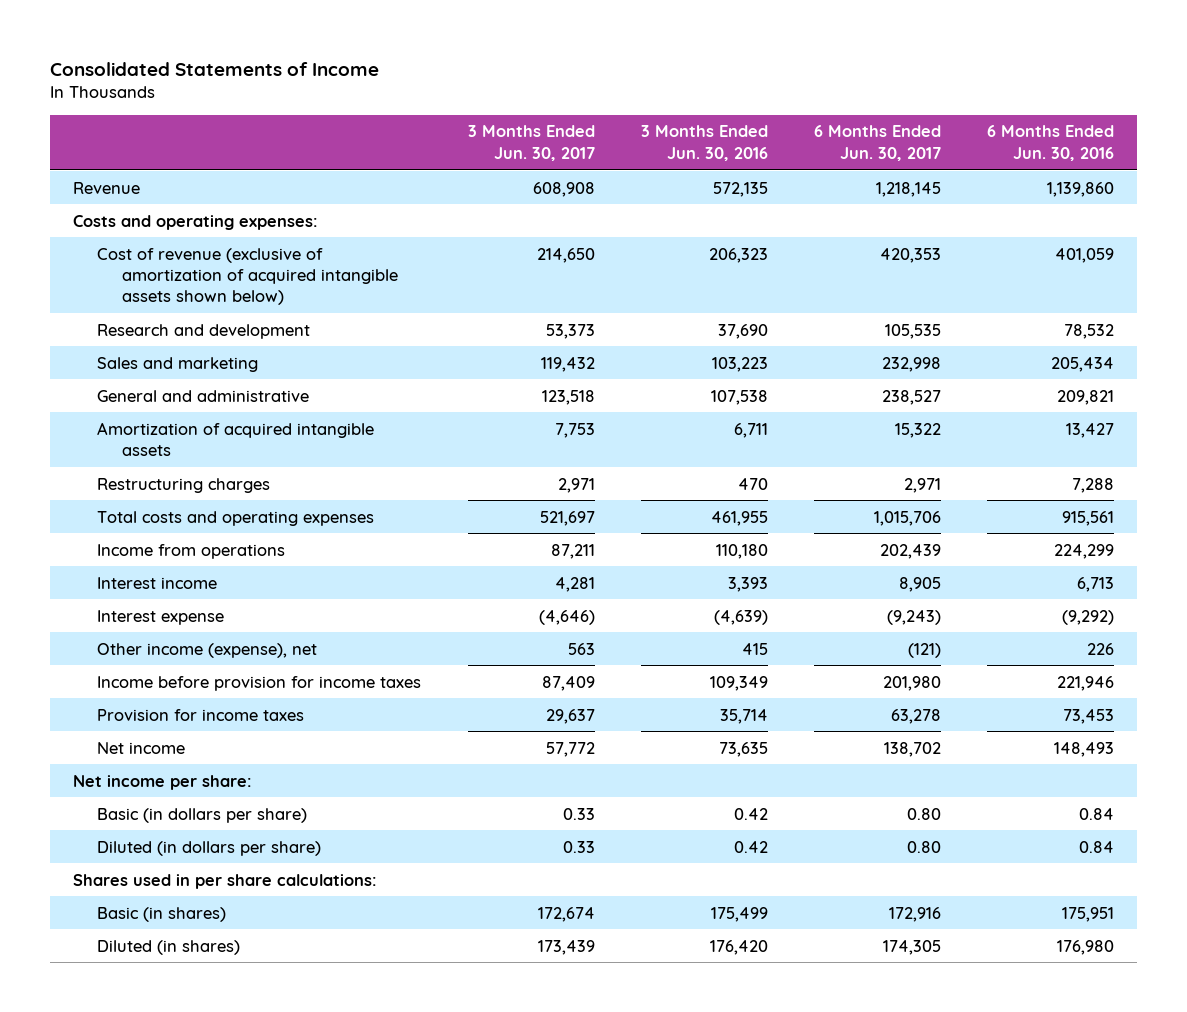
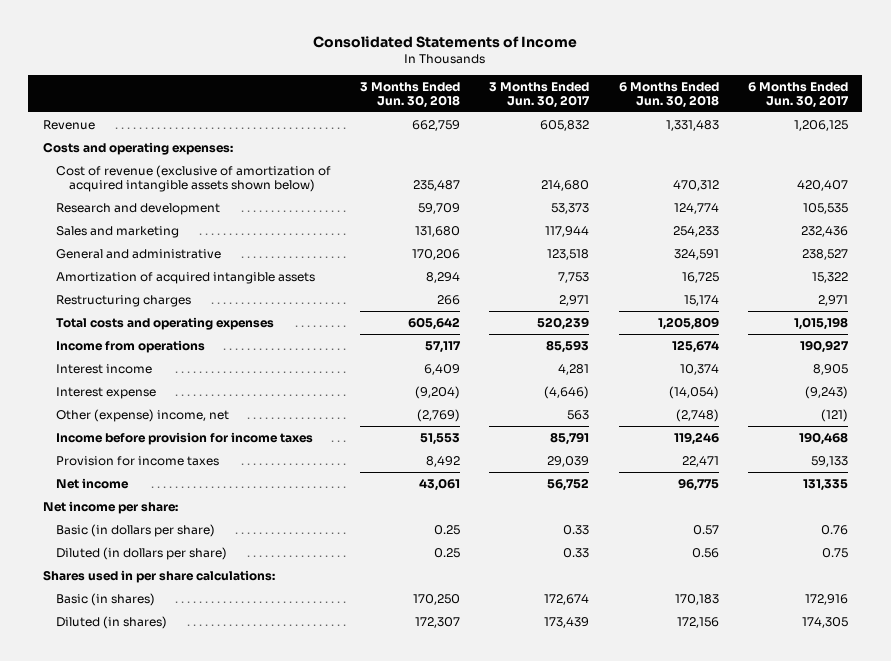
- | 3 Months Ended Jun. 30, 2017 | 3 Months Ended Jun. 30, 2016 | 6 Months Ended Jun. 30, 2017 | 6 Months Ended Jun. 30, 2016
+ | 3 Months Ended Jun. 30, 2018 | 3 Months Ended Jun. 30, 2017 | 6 Months Ended Jun. 30, 2018 | 6 Months Ended Jun. 30, 2017
- Revenue | 608,908 | 572,135 | 1,218,145 | 1,139,860
+ Revenue | 662,759 | 605,832 | 1,331,483 | 1,206,125
- Cost of revenue (exclusive of amortization of acquired intangible assets shown below) | 214,650 | 206,323 | 420,353 | 401,059
+ Cost of revenue (exclusive of amortization of acquired intangible assets shown below) | 235,487 | 214,680 | 470,312 | 420,407
- Sales and marketing | 119,432 | 103,223 | 232,998 | 205,434
+ Sales and marketing | 131,680 | 117,944 | 254,233 | 232,436
- Total costs and operating expenses | 521,697 | 461,955 | 1,015,706 | 915,561
- Income from operations | 87,211 | 110,180 | 202,439 | 224,299
+ Total costs and operating expenses | 605,642 | 520,239 | 1,205,809 | 1,015,198
+ Income from operations | 57,117 | 85,593 | 125,674 | 190,927
- Other income (expense), net | 563 | 415 | (121) | 226
- Income before provision for income taxes | 87,409 | 109,349 | 201,980 | 221,946
- Provision for income taxes | 29,637 | 35,714 | 63,278 | 73,453
- Net income | 57,772 | 73,635 | 138,702 | 148,493
+ Other (expense) income, net | (2,769) | 563 | (2,748) | (121)
+ Income before provision for income taxes | 51,553 | 85,791 | 119,246 | 190,468
+ Provision for income taxes | 8,492 | 29,039 | 22,471 | 59,133
+ Net income | 43,061 | 56,752 | 96,775 | 131,335
- Basic (in dollars per share) | 0.33 | 0.42 | 0.80 | 0.84
- Diluted (in dollars per share) | 0.33 | 0.42 | 0.80 | 0.84
+ Basic (in dollars per share) | 0.25 | 0.33 | 0.57 | 0.76
+ Diluted (in dollars per share) | 0.25 | 0.33 | 0.56 | 0.75

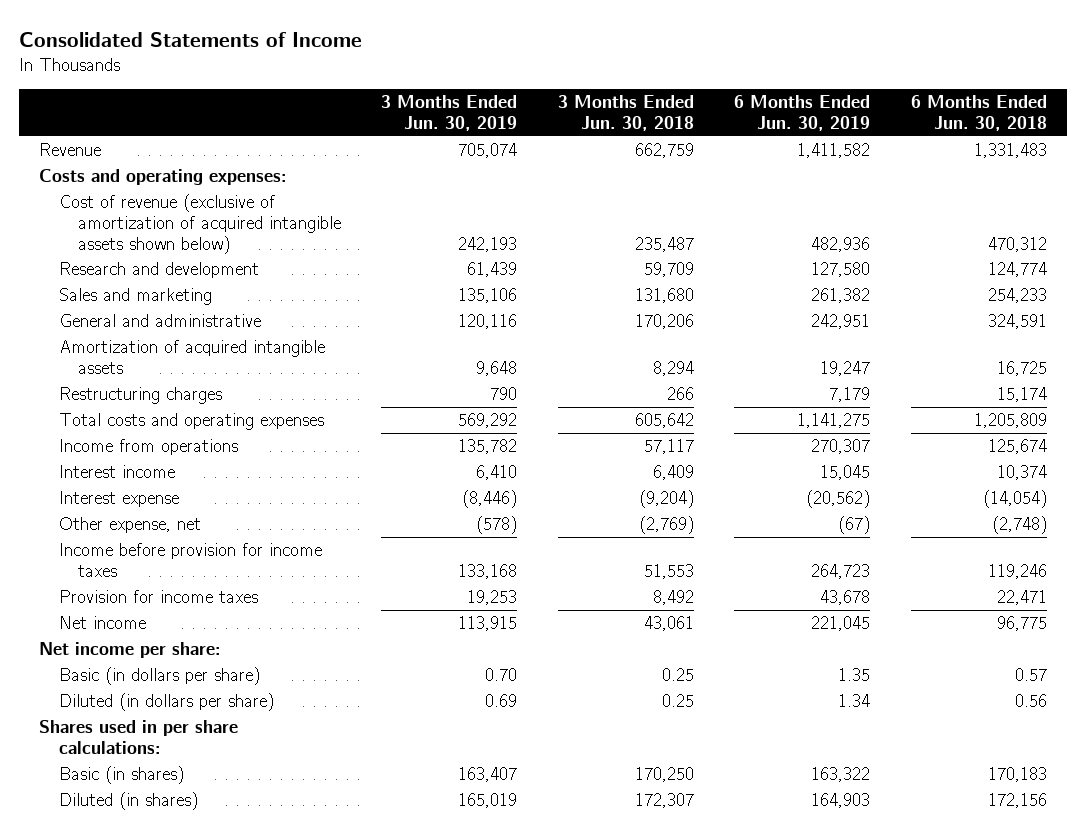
- | 3 Months Ended Jun. 30, 2018 | 3 Months Ended Jun. 30, 2017 | 6 Months Ended Jun. 30, 2018 | 6 Months Ended Jun. 30, 2017
+ | 3 Months Ended Jun. 30, 2019 | 3 Months Ended Jun. 30, 2018 | 6 Months Ended Jun. 30, 2019 | 6 Months Ended Jun. 30, 2018
- Other (expense) income, net | (2,769) | 563 | (2,748) | (121)
+ Other expense, net | (578) | (2,769) | (67) | (2,748)

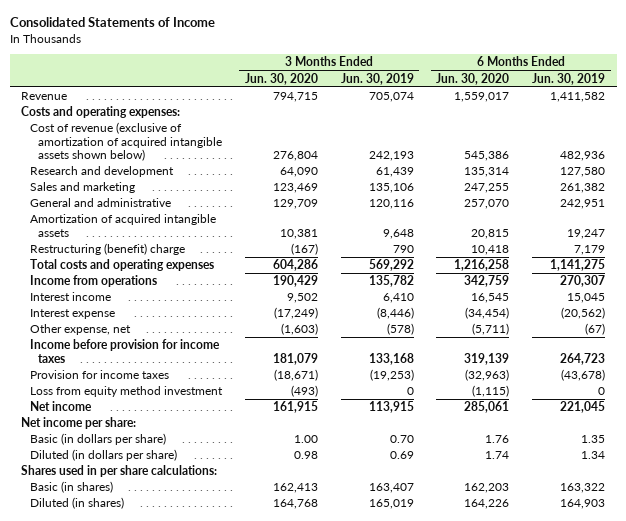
- | 3 Months Ended Jun. 30, 2019 | 3 Months Ended Jun. 30, 2018 | 6 Months Ended Jun. 30, 2019 | 6 Months Ended Jun. 30, 2018
+ | 3 Months Ended Jun. 30, 2020 | 3 Months Ended Jun. 30, 2019 | 6 Months Ended Jun. 30, 2020 | 6 Months Ended Jun. 30, 2019
- Restructuring charges | 790 | 266 | 7,179 | 15,174
+ Restructuring (benefit) charge | (167) | 790 | 10,418 | 7,179
- Provision for income taxes | 19,253 | 8,492 | 43,678 | 22,471
+ Provision for income taxes | (18,671) | (19,253) | (32,963) | (43,678)
+ Loss from equity method investment | (493) | 0 | (1,115) | 0

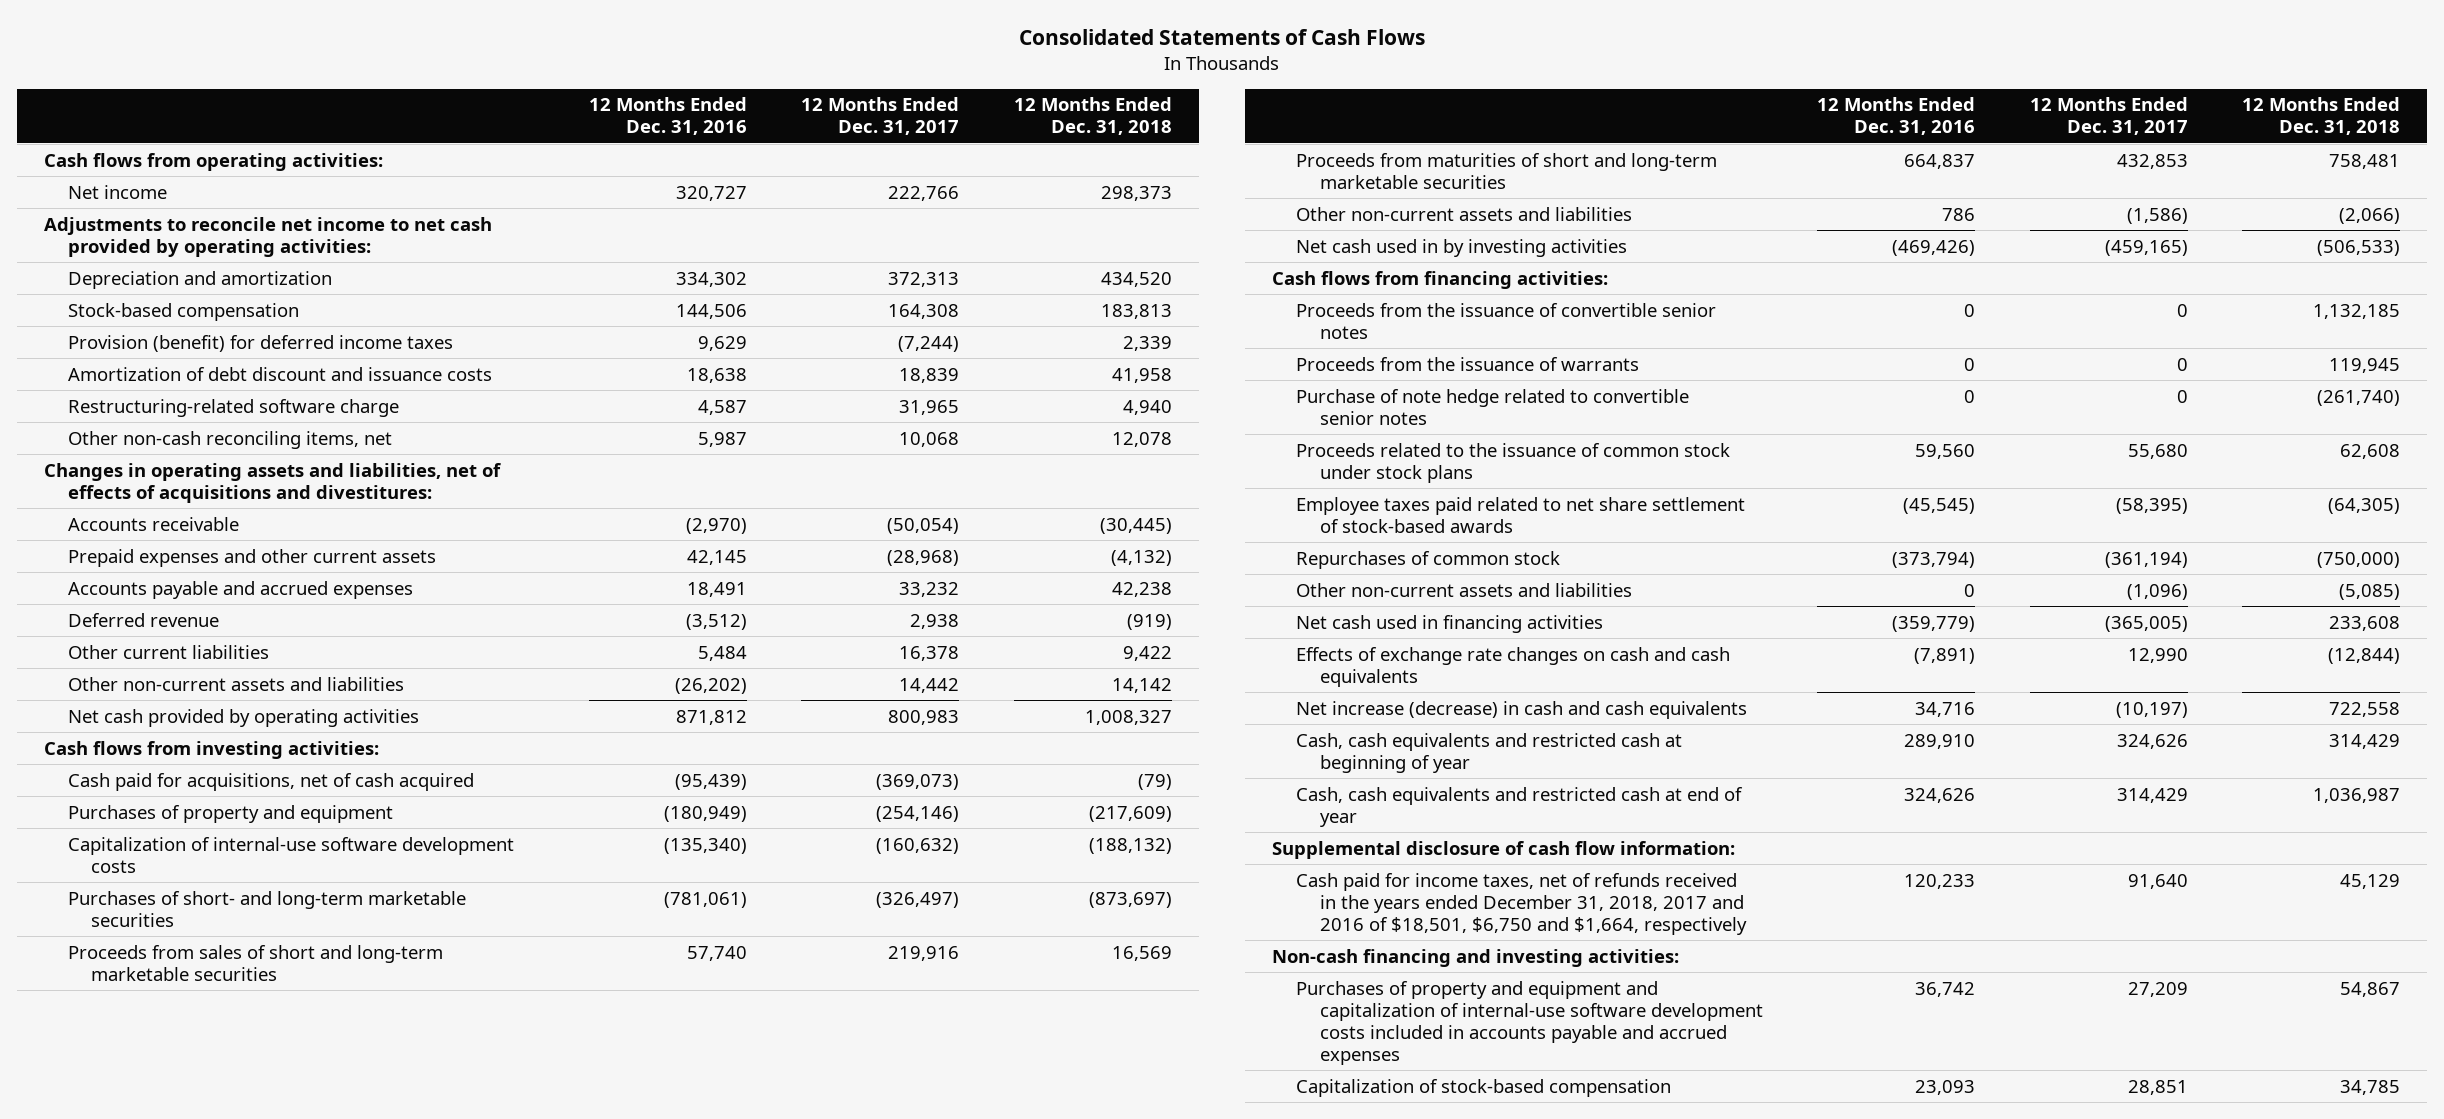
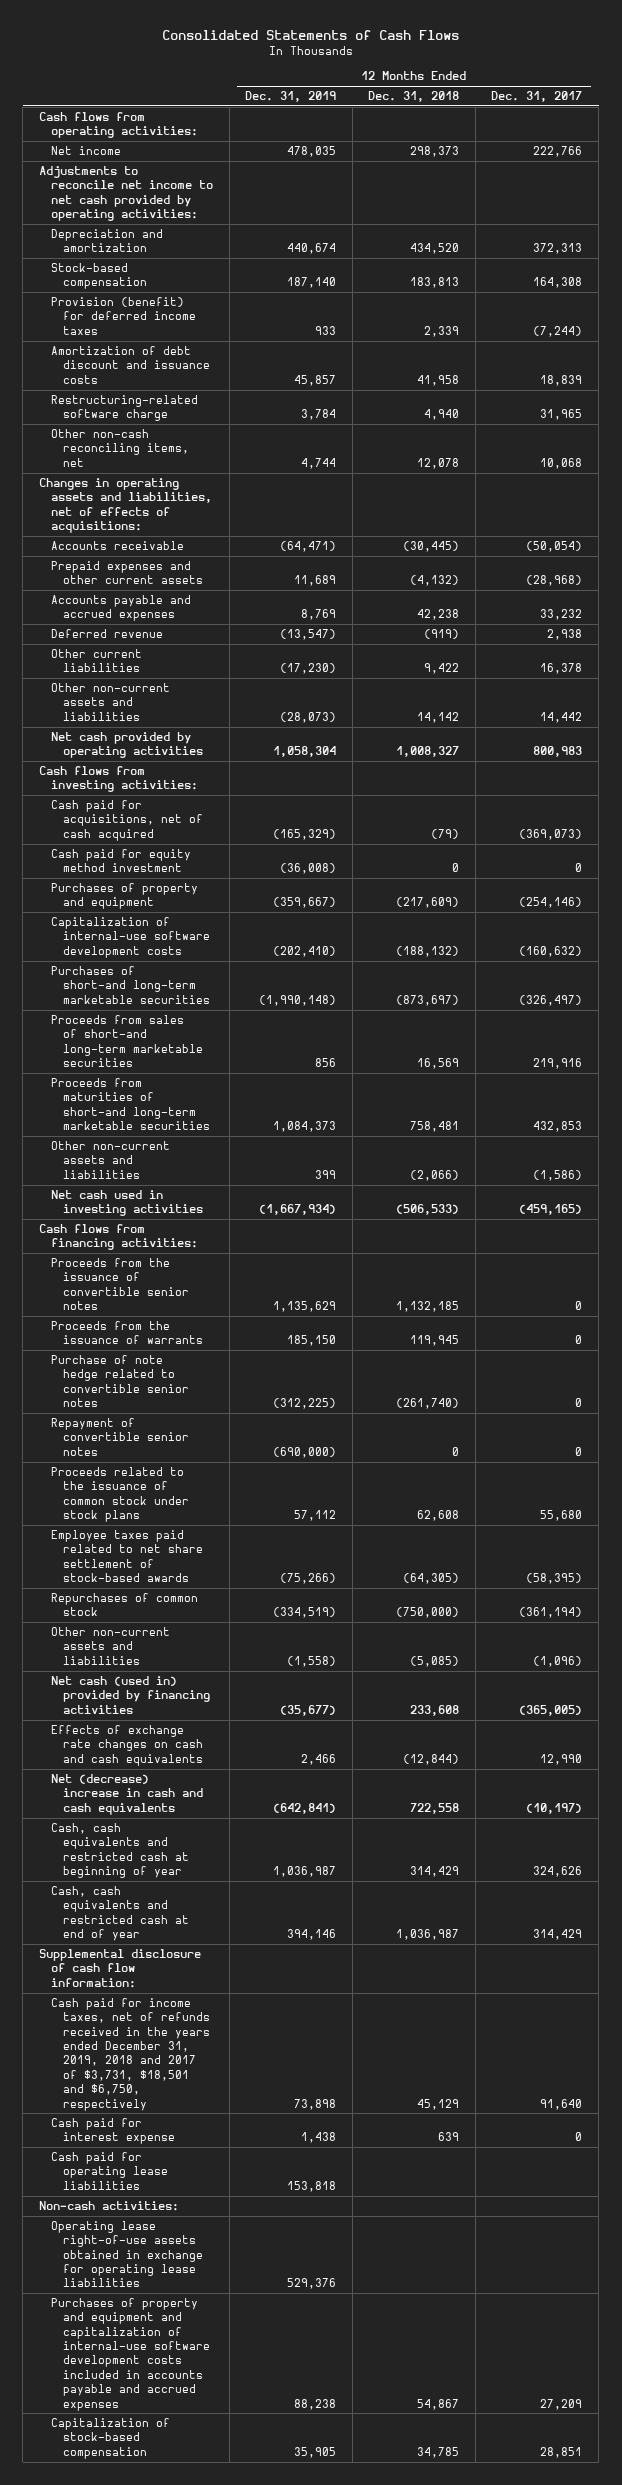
- | 12 Months Ended Dec. 31, 2016 | 12 Months Ended Dec. 31, 2017 | 12 Months Ended Dec. 31, 2018
+ | 12 Months Ended Dec. 31, 2019 | 12 Months Ended Dec. 31, 2018 | 12 Months Ended Dec. 31, 2017
- Changes in operating assets and liabilities, net of effects of acquisitions and divestitures:
+ Changes in operating assets and liabilities, net of effects of acquisitions:
+ Cash paid for equity method investment | (36,008) | 0 | 0
- Purchases of short- and long-term marketable securities | (781,061) | (326,497) | (873,697)
- Proceeds from sales of short and long-term marketable securities | 57,740 | 219,916 | 16,569
- Proceeds from maturities of short and long-term marketable securities | 664,837 | 432,853 | 758,481
+ Purchases of short-and long-term marketable securities | (1,990,148) | (873,697) | (326,497)
+ Proceeds from sales of short-and long-term marketable securities | 856 | 16,569 | 219,916
+ Proceeds from maturities of short-and long-term marketable securities | 1,084,373 | 758,481 | 432,853
- Net cash used in by investing activities | (469,426) | (459,165) | (506,533)
+ Net cash used in investing activities | (1,667,934) | (506,533) | (459,165)
+ Repayment of convertible senior notes | (690,000) | 0 | 0
- Net cash used in financing activities | (359,779) | (365,005) | 233,608
+ Net cash (used in) provided by financing activities | (35,677) | 233,608 | (365,005)
- Net increase (decrease) in cash and cash equivalents | 34,716 | (10,197) | 722,558
+ Net (decrease) increase in cash and cash equivalents | (642,841) | 722,558 | (10,197)
- Cash paid for income taxes, net of refunds received in the years ended December 31, 2018, 2017 and 2016 of $18,501, $6,750 and $1,664, respectively | 120,233 | 91,640 | 45,129
- Non-cash financing and investing activities:
+ Cash paid for income taxes, net of refunds received in the years ended December 31, 2019, 2018 and 2017 of $3,731, $18,501 and $6,750, respectively | 73,898 | 45,129 | 91,640
+ Cash paid for interest expense | 1,438 | 639 | 0
+ Cash paid for operating lease liabilities | 153,818 | |
+ Non-cash activities:
+ Operating lease right-of-use assets obtained in exchange for operating lease liabilities | 529,376 | |

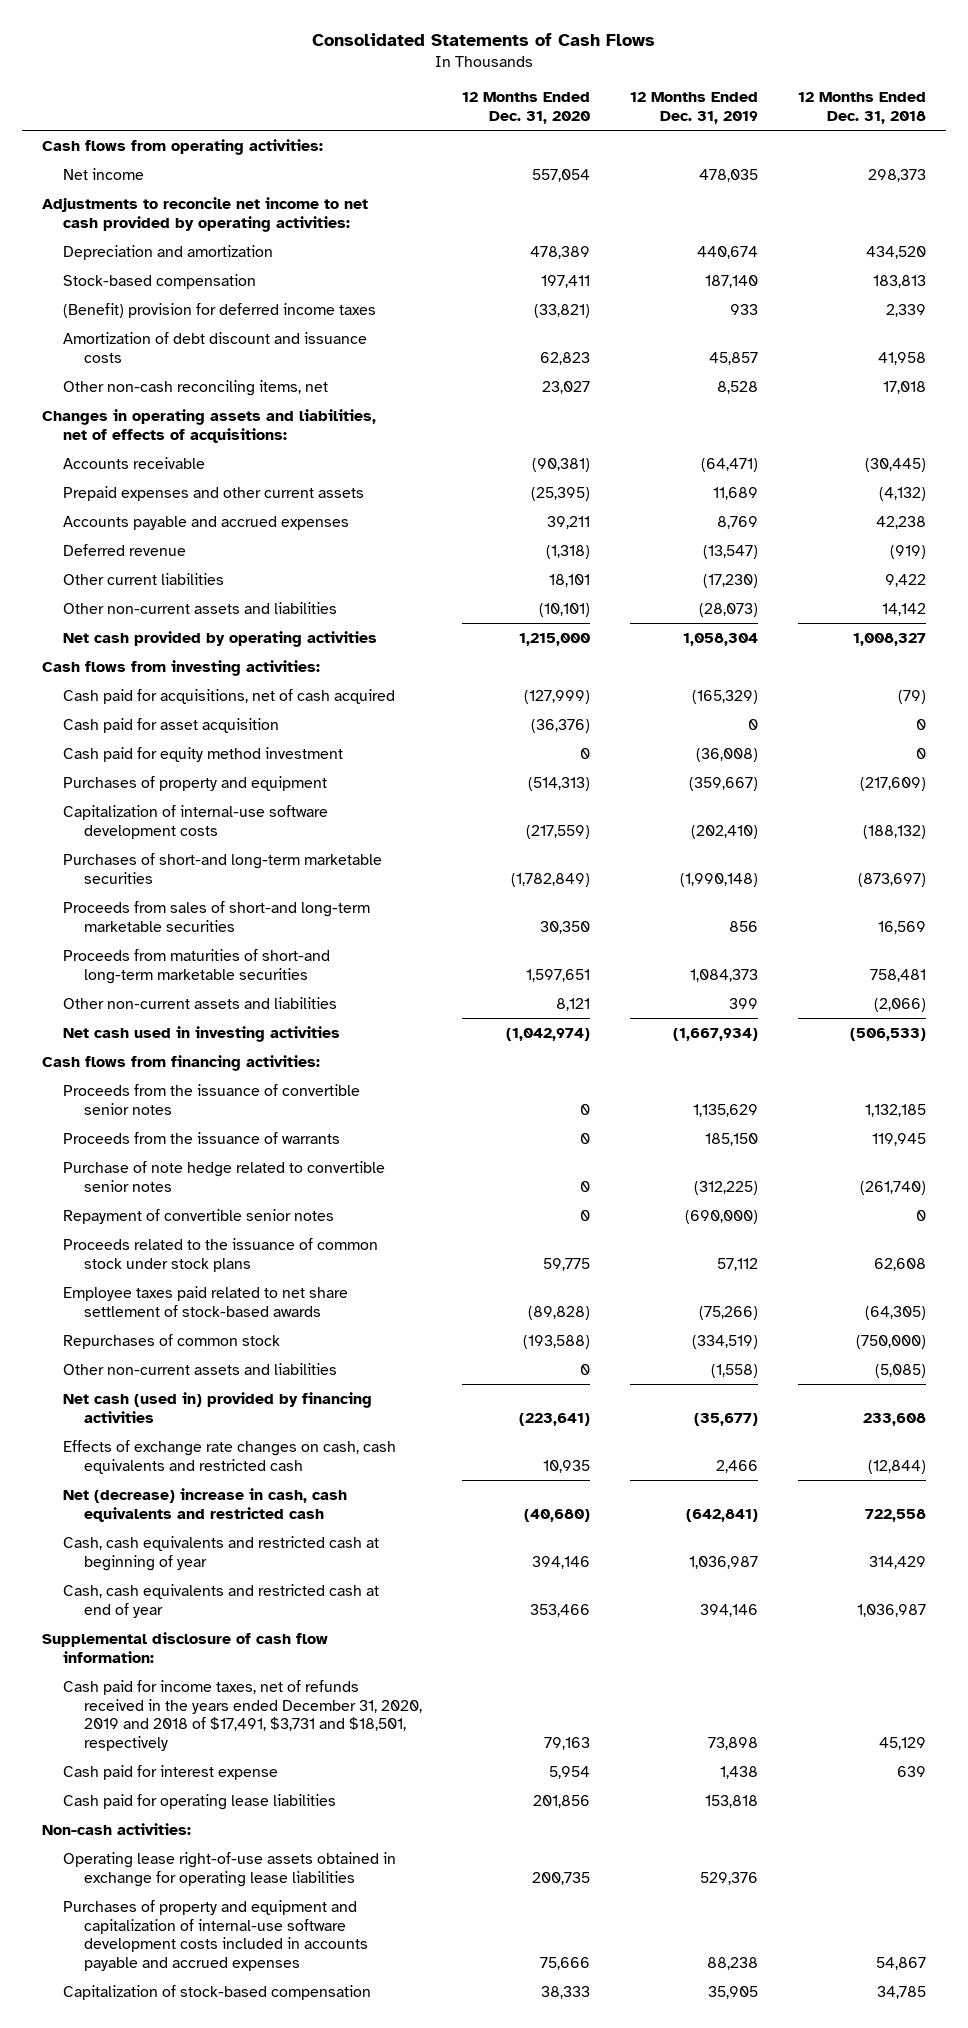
- | 12 Months Ended Dec. 31, 2019 | 12 Months Ended Dec. 31, 2018 | 12 Months Ended Dec. 31, 2017
+ | 12 Months Ended Dec. 31, 2020 | 12 Months Ended Dec. 31, 2019 | 12 Months Ended Dec. 31, 2018
- Provision (benefit) for deferred income taxes | 933 | 2,339 | (7,244)
+ (Benefit) provision for deferred income taxes | (33,821) | 933 | 2,339
- Restructuring-related software charge | 3,784 | 4,940 | 31,965
- Other non-cash reconciling items, net | 4,744 | 12,078 | 10,068
+ Other non-cash reconciling items, net | 23,027 | 8,528 | 17,018
+ Cash paid for asset acquisition | (36,376) | 0 | 0
- Effects of exchange rate changes on cash and cash equivalents | 2,466 | (12,844) | 12,990
- Net (decrease) increase in cash and cash equivalents | (642,841) | 722,558 | (10,197)
+ Effects of exchange rate changes on cash, cash equivalents and restricted cash | 10,935 | 2,466 | (12,844)
+ Net (decrease) increase in cash, cash equivalents and restricted cash | (40,680) | (642,841) | 722,558
- Cash paid for income taxes, net of refunds received in the years ended December 31, 2019, 2018 and 2017 of $3,731, $18,501 and $6,750, respectively | 73,898 | 45,129 | 91,640
+ Cash paid for income taxes, net of refunds received in the years ended December 31, 2020, 2019 and 2018 of $17,491, $3,731 and $18,501, respectively | 79,163 | 73,898 | 45,129

